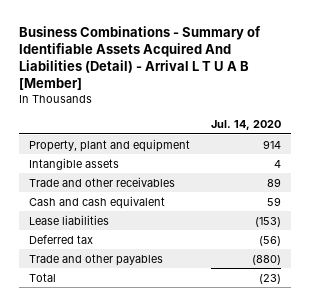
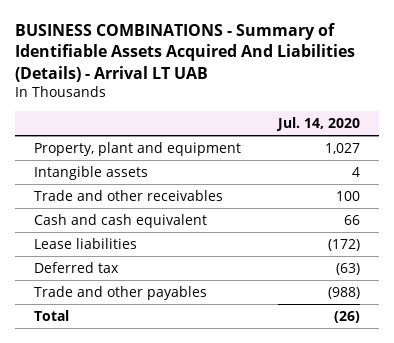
- Business Combinations - Summary of Identifiable Assets Acquired And Liabilities (Detail) - Arrival L T U A B [Member]
+ BUSINESS COMBINATIONS - Summary of Identifiable Assets Acquired And Liabilities (Details) - Arrival LT UAB
- Property, plant and equipment | 914
+ Property, plant and equipment | 1,027
- Trade and other receivables | 89
- Cash and cash equivalent | 59
- Lease liabilities | (153)
- Deferred tax | (56)
- Trade and other payables | (880)
- Total | (23)
+ Trade and other receivables | 100
+ Cash and cash equivalent | 66
+ Lease liabilities | (172)
+ Deferred tax | (63)
+ Trade and other payables | (988)
+ Total | (26)

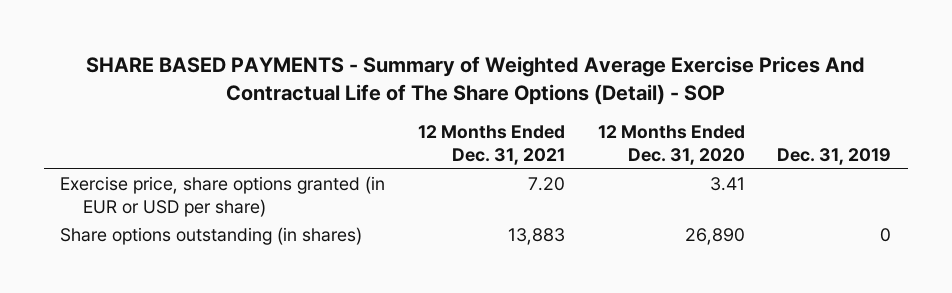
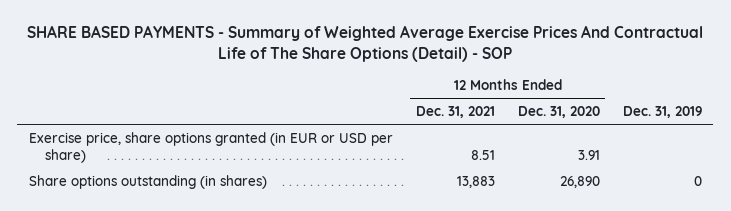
- Exercise price, share options granted (in EUR or USD per share) | 7.20 | 3.41 |
+ Exercise price, share options granted (in EUR or USD per share) | 8.51 | 3.91 |

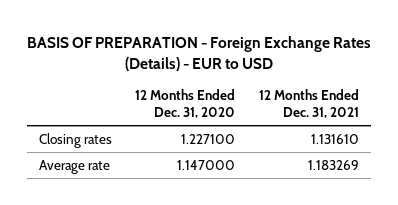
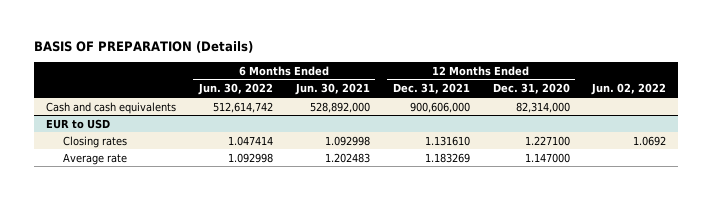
- BASIS OF PREPARATION - Foreign Exchange Rates (Details) - EUR to USD
+ BASIS OF PREPARATION (Details)
- | 12 Months Ended Dec. 31, 2020 | 12 Months Ended Dec. 31, 2021
+ | 6 Months Ended Jun. 30, 2022 | 6 Months Ended Jun. 30, 2021 | 12 Months Ended Dec. 31, 2021 | 12 Months Ended Dec. 31, 2020 | Jun. 02, 2022
+ Cash and cash equivalents | 512,614,742 | 528,892,000 | 900,606,000 | 82,314,000 |
+ EUR to USD

